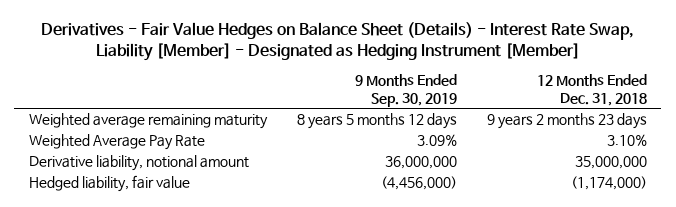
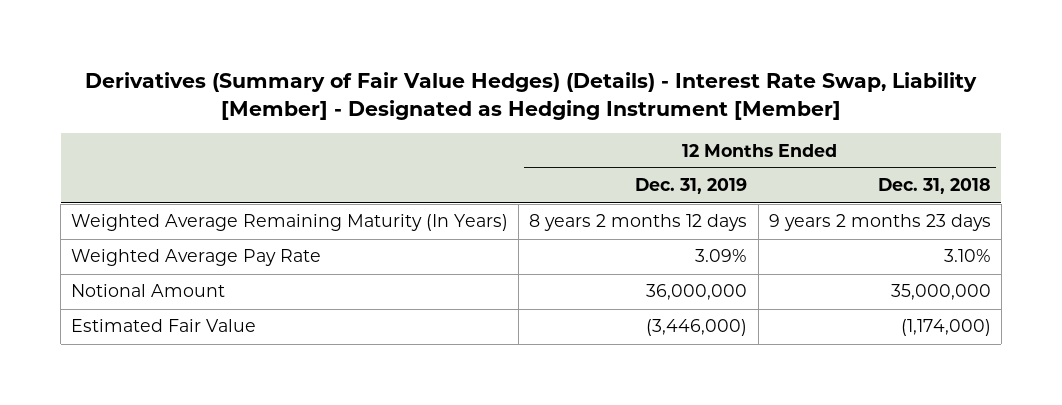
- Derivatives - Fair Value Hedges on Balance Sheet (Details) - Interest Rate Swap, Liability [Member] - Designated as Hedging Instrument [Member]
+ Derivatives (Summary of Fair Value Hedges) (Details) - Interest Rate Swap, Liability [Member] - Designated as Hedging Instrument [Member]
- | 9 Months Ended Sep. 30, 2019 | 12 Months Ended Dec. 31, 2018
+ | 12 Months Ended Dec. 31, 2019 | 12 Months Ended Dec. 31, 2018
- Weighted average remaining maturity | 8 years 5 months 12 days | 9 years 2 months 23 days
+ Weighted Average Remaining Maturity (In Years) | 8 years 2 months 12 days | 9 years 2 months 23 days
- Derivative liability, notional amount | 36,000,000 | 35,000,000
- Hedged liability, fair value | (4,456,000) | (1,174,000)
+ Notional Amount | 36,000,000 | 35,000,000
+ Estimated Fair Value | (3,446,000) | (1,174,000)

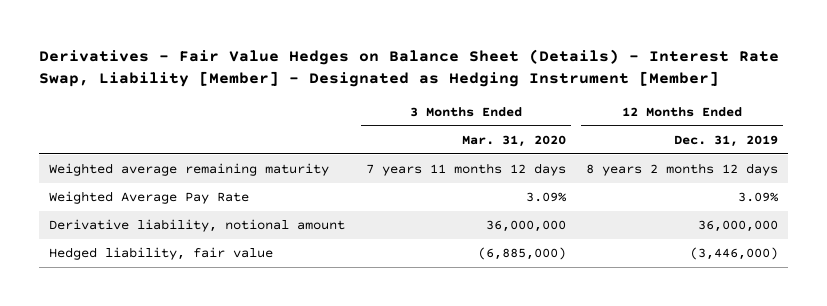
- Derivatives (Summary of Fair Value Hedges) (Details) - Interest Rate Swap, Liability [Member] - Designated as Hedging Instrument [Member]
+ Derivatives - Fair Value Hedges on Balance Sheet (Details) - Interest Rate Swap, Liability [Member] - Designated as Hedging Instrument [Member]
- | 12 Months Ended Dec. 31, 2019 | 12 Months Ended Dec. 31, 2018
+ | 3 Months Ended Mar. 31, 2020 | 12 Months Ended Dec. 31, 2019
- Weighted Average Remaining Maturity (In Years) | 8 years 2 months 12 days | 9 years 2 months 23 days
+ Weighted average remaining maturity | 7 years 11 months 12 days | 8 years 2 months 12 days
- Notional Amount | 36,000,000 | 35,000,000
- Estimated Fair Value | (3,446,000) | (1,174,000)
+ Derivative liability, notional amount | 36,000,000 | 36,000,000
+ Hedged liability, fair value | (6,885,000) | (3,446,000)

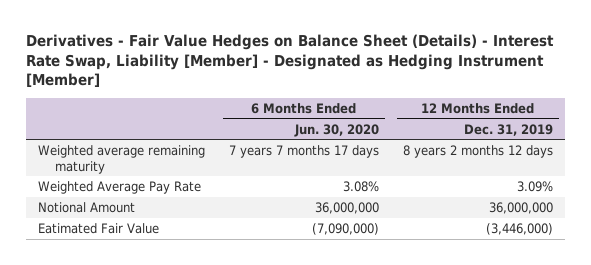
- | 3 Months Ended Mar. 31, 2020 | 12 Months Ended Dec. 31, 2019
+ | 6 Months Ended Jun. 30, 2020 | 12 Months Ended Dec. 31, 2019
- Derivative liability, notional amount | 36,000,000 | 36,000,000
- Hedged liability, fair value | (6,885,000) | (3,446,000)
+ Notional Amount | 36,000,000 | 36,000,000
+ Eatimated Fair Value | (7,090,000) | (3,446,000)

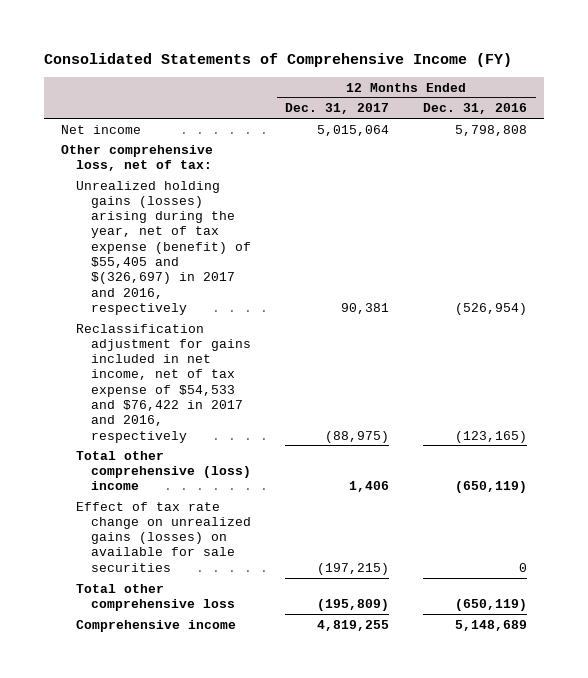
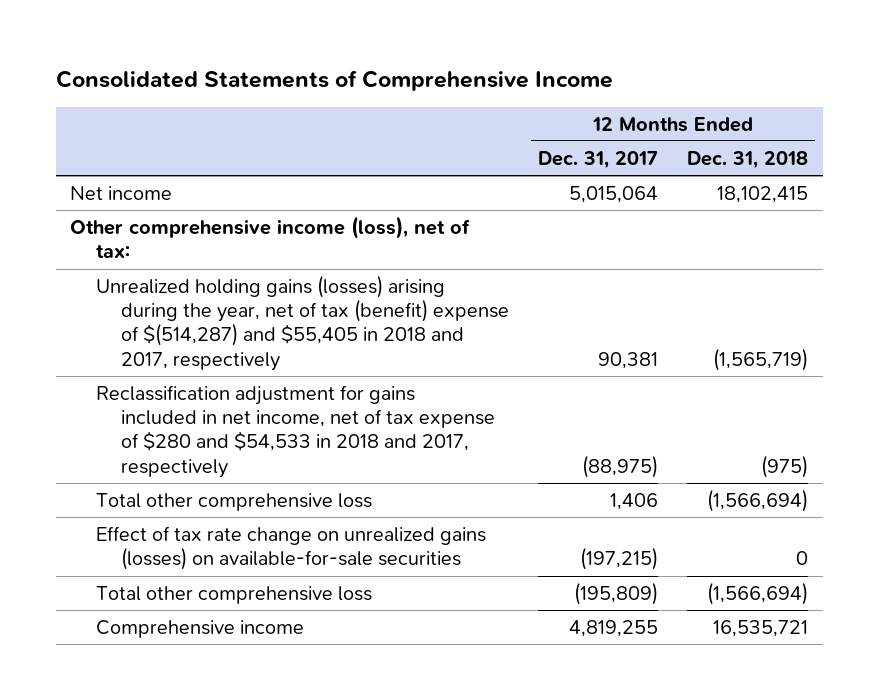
- Consolidated Statements of Comprehensive Income (FY)
+ Consolidated Statements of Comprehensive Income
- | 12 Months Ended Dec. 31, 2017 | 12 Months Ended Dec. 31, 2016
+ | 12 Months Ended Dec. 31, 2017 | 12 Months Ended Dec. 31, 2018
- Other comprehensive loss, net of tax:
- Unrealized holding gains (losses) arising during the year, net of tax expense (benefit) of $55,405 and $(326,697) in 2017 and 2016, respectively | 90,381 | (526,954)
- Reclassification adjustment for gains included in net income, net of tax expense of $54,533 and $76,422 in 2017 and 2016, respectively | (88,975) | (123,165)
- Total other comprehensive (loss) income | 1,406 | (650,119)
- Effect of tax rate change on unrealized gains (losses) on available for sale securities | (197,215) | 0
+ Other comprehensive income (loss), net of tax:
+ Unrealized holding gains (losses) arising during the year, net of tax (benefit) expense of $(514,287) and $55,405 in 2018 and 2017, respectively | 90,381 | (1,565,719)
+ Reclassification adjustment for gains included in net income, net of tax expense of $280 and $54,533 in 2018 and 2017, respectively | (88,975) | (975)
+ Total other comprehensive loss | 1,406 | (1,566,694)
+ Effect of tax rate change on unrealized gains (losses) on available-for-sale securities | (197,215) | 0

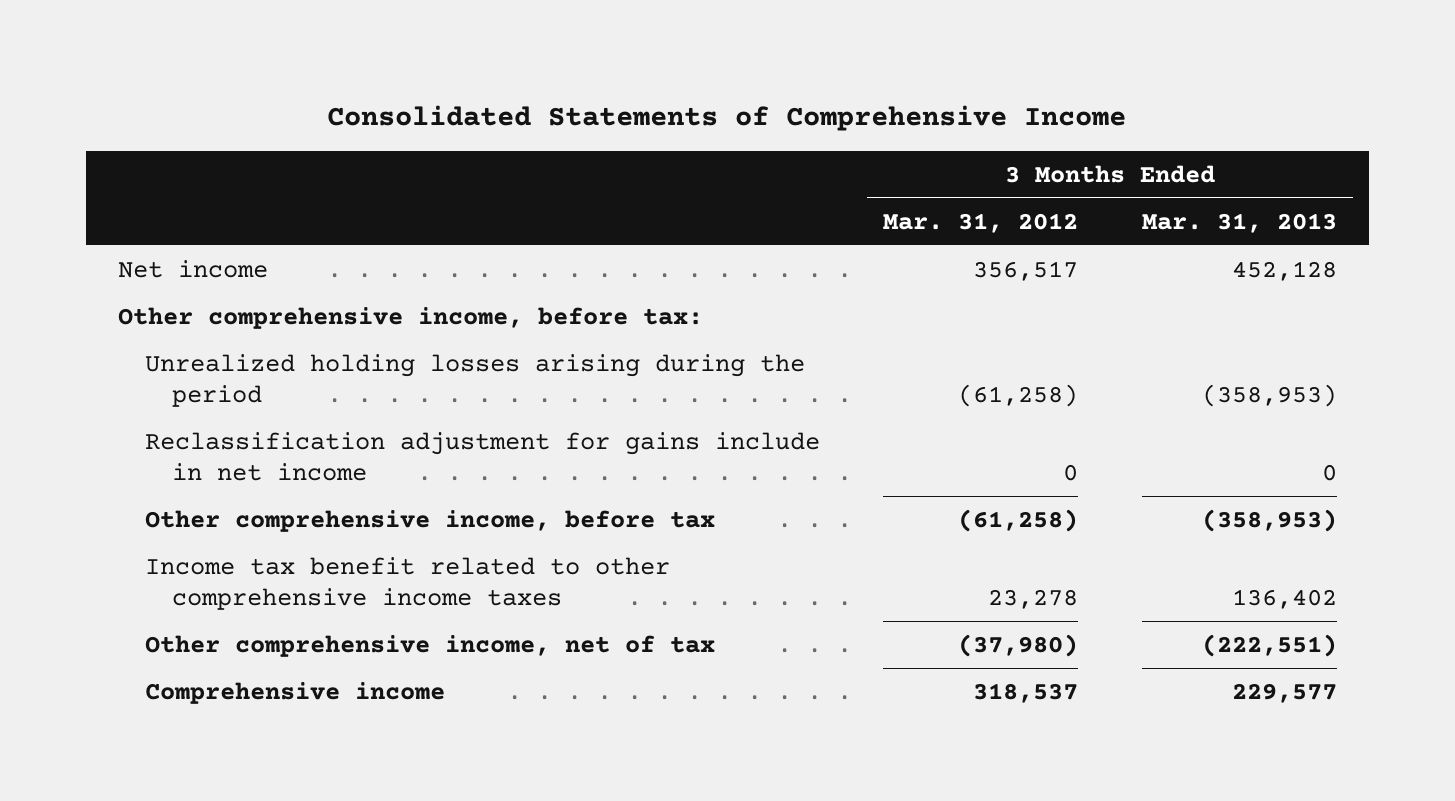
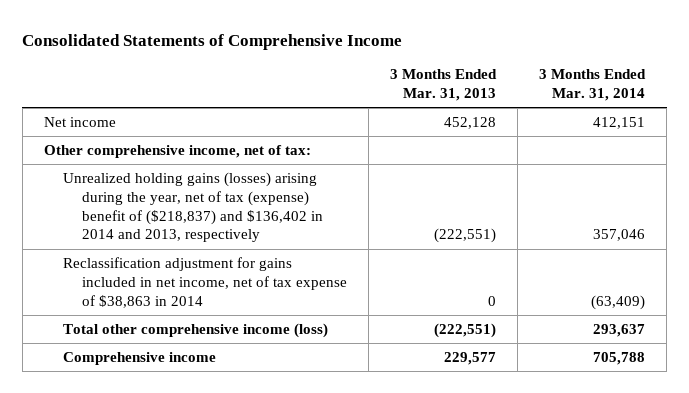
- | 3 Months Ended Mar. 31, 2012 | 3 Months Ended Mar. 31, 2013
+ | 3 Months Ended Mar. 31, 2013 | 3 Months Ended Mar. 31, 2014
- Other comprehensive income, before tax:
- Unrealized holding losses arising during the period | (61,258) | (358,953)
- Reclassification adjustment for gains include in net income | 0 | 0
- Other comprehensive income, before tax | (61,258) | (358,953)
- Income tax benefit related to other comprehensive income taxes | 23,278 | 136,402
- Other comprehensive income, net of tax | (37,980) | (222,551)
+ Other comprehensive income, net of tax:
+ Unrealized holding gains (losses) arising during the year, net of tax (expense) benefit of ($218,837) and $136,402 in 2014 and 2013, respectively | (222,551) | 357,046
+ Reclassification adjustment for gains included in net income, net of tax expense of $38,863 in 2014 | 0 | (63,409)
+ Total other comprehensive income (loss) | (222,551) | 293,637

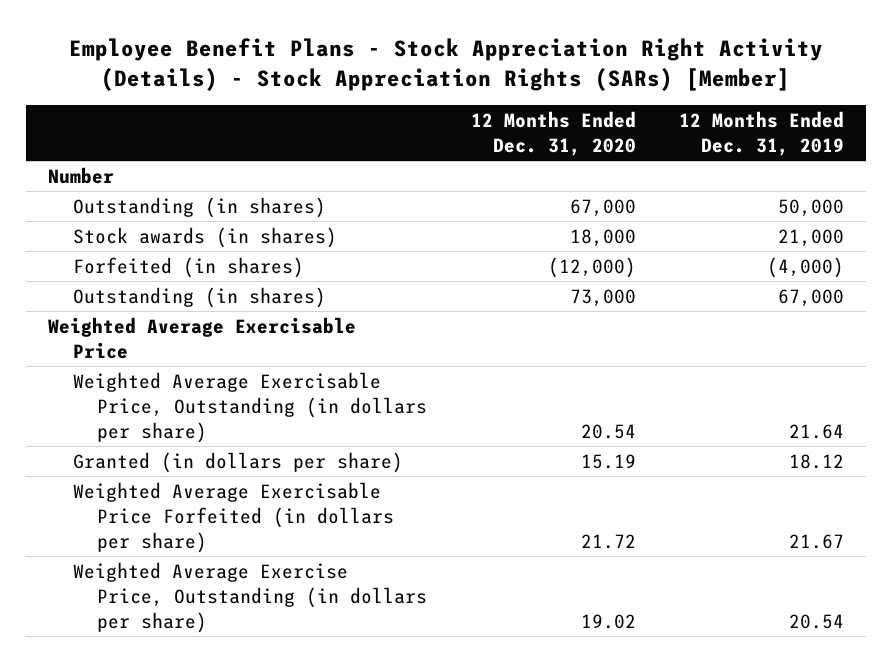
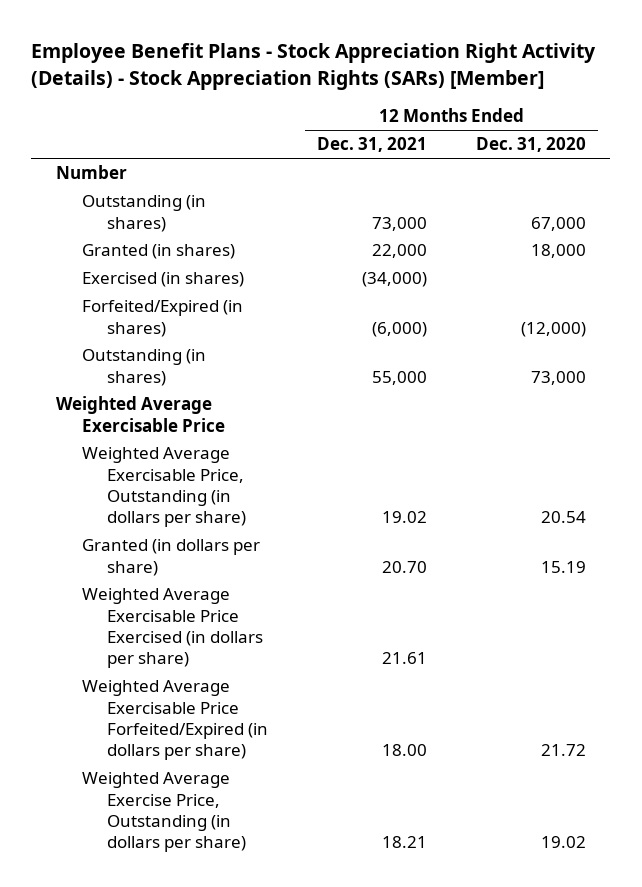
- | 12 Months Ended Dec. 31, 2020 | 12 Months Ended Dec. 31, 2019
+ | 12 Months Ended Dec. 31, 2021 | 12 Months Ended Dec. 31, 2020
- Stock awards (in shares) | 18,000 | 21,000
- Forfeited (in shares) | (12,000) | (4,000)
+ Granted (in shares) | 22,000 | 18,000
+ Exercised (in shares) | (34,000) |
+ Forfeited/Expired (in shares) | (6,000) | (12,000)
- Weighted Average Exercisable Price Forfeited (in dollars per share) | 21.72 | 21.67
+ Weighted Average Exercisable Price Exercised (in dollars per share) | 21.61 |
+ Weighted Average Exercisable Price Forfeited/Expired (in dollars per share) | 18.00 | 21.72

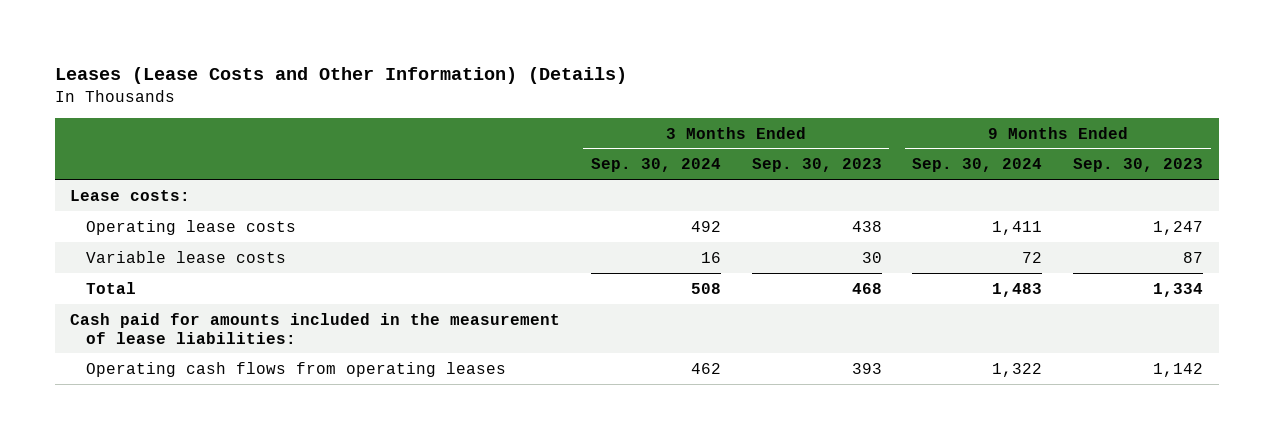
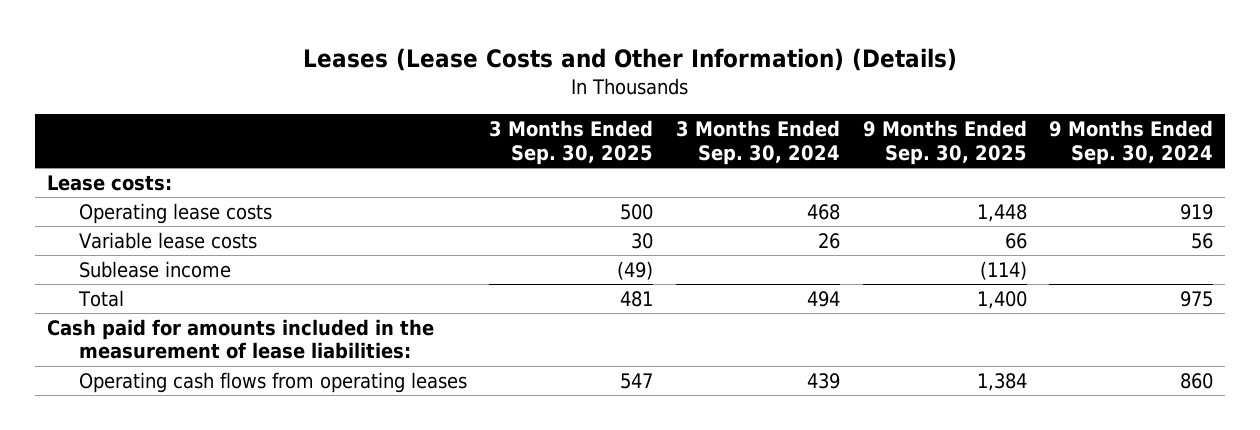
- | 3 Months Ended Sep. 30, 2024 | 3 Months Ended Sep. 30, 2023 | 9 Months Ended Sep. 30, 2024 | 9 Months Ended Sep. 30, 2023
+ | 3 Months Ended Sep. 30, 2025 | 3 Months Ended Sep. 30, 2024 | 9 Months Ended Sep. 30, 2025 | 9 Months Ended Sep. 30, 2024
- Operating lease costs | 492 | 438 | 1,411 | 1,247
- Variable lease costs | 16 | 30 | 72 | 87
- Total | 508 | 468 | 1,483 | 1,334
+ Operating lease costs | 500 | 468 | 1,448 | 919
+ Variable lease costs | 30 | 26 | 66 | 56
+ Sublease income | (49) | | (114) |
+ Total | 481 | 494 | 1,400 | 975
- Operating cash flows from operating leases | 462 | 393 | 1,322 | 1,142
+ Operating cash flows from operating leases | 547 | 439 | 1,384 | 860

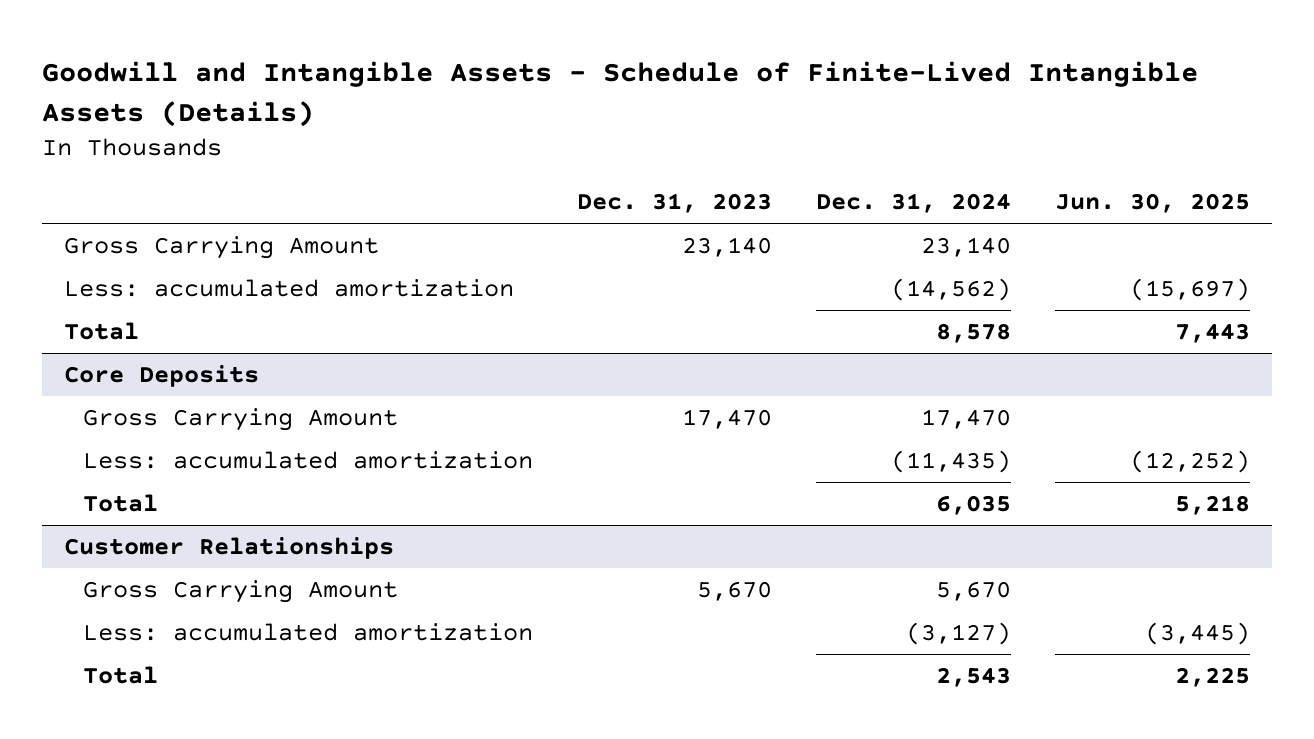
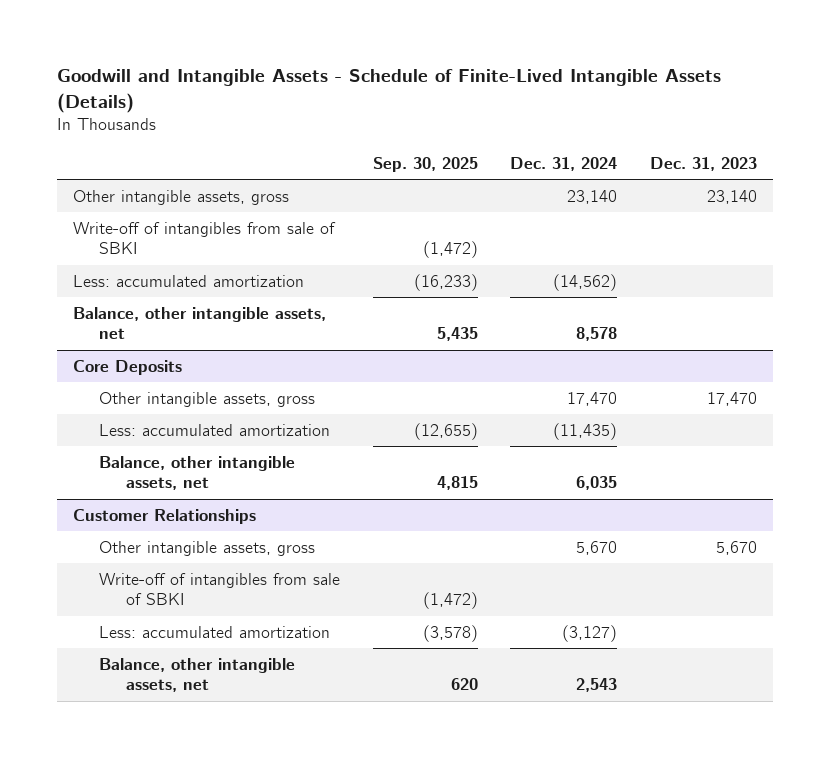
- | Dec. 31, 2023 | Dec. 31, 2024 | Jun. 30, 2025
+ | Sep. 30, 2025 | Dec. 31, 2024 | Dec. 31, 2023
- Gross Carrying Amount | 23,140 | 23,140 |
+ Other intangible assets, gross | | 23,140 | 23,140
+ Write-off of intangibles from sale of SBKI | (1,472) | |
- Total | | 8,578 | 7,443
+ Balance, other intangible assets, net | 5,435 | 8,578 |
@ Core Deposits
- Gross Carrying Amount | 17,470 | 17,470 |
+ Other intangible assets, gross | | 17,470 | 17,470
- Total | | 6,035 | 5,218
+ Balance, other intangible assets, net | 4,815 | 6,035 |
@ Customer Relationships
- Gross Carrying Amount | 5,670 | 5,670 |
+ Other intangible assets, gross | | 5,670 | 5,670
+ Write-off of intangibles from sale of SBKI | (1,472) | |
- Total | | 2,543 | 2,225
+ Balance, other intangible assets, net | 620 | 2,543 |

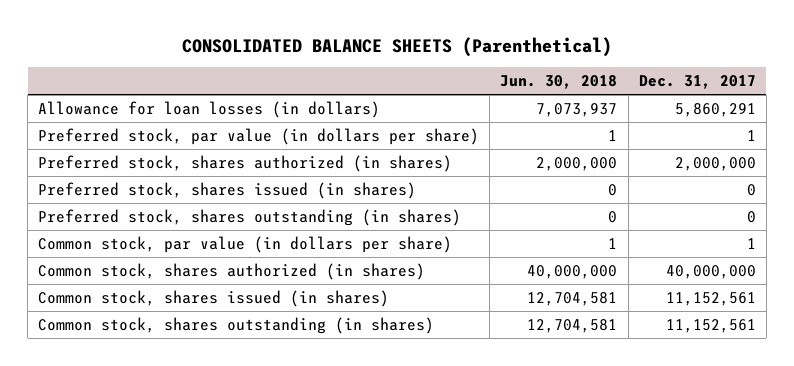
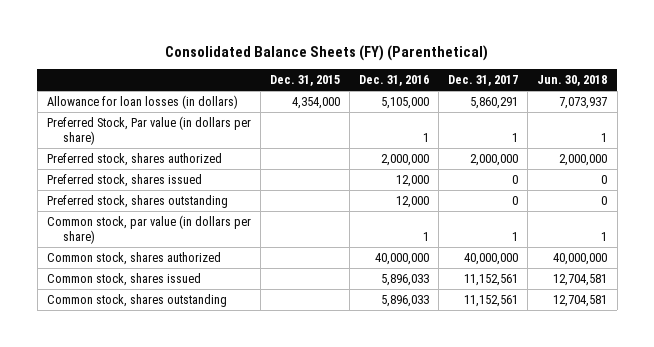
- CONSOLIDATED BALANCE SHEETS (Parenthetical)
+ Consolidated Balance Sheets (FY) (Parenthetical)
- | Jun. 30, 2018 | Dec. 31, 2017
+ | Dec. 31, 2015 | Dec. 31, 2016 | Dec. 31, 2017 | Jun. 30, 2018
- Preferred stock, par value (in dollars per share) | 1 | 1
- Preferred stock, shares authorized (in shares) | 2,000,000 | 2,000,000
- Preferred stock, shares issued (in shares) | 0 | 0
- Preferred stock, shares outstanding (in shares) | 0 | 0
+ Preferred Stock, Par value (in dollars per share) | | 1 | 1 | 1
+ Preferred stock, shares authorized | | 2,000,000 | 2,000,000 | 2,000,000
+ Preferred stock, shares issued | | 12,000 | 0 | 0
+ Preferred stock, shares outstanding | | 12,000 | 0 | 0
- Common stock, shares authorized (in shares) | 40,000,000 | 40,000,000
- Common stock, shares issued (in shares) | 12,704,581 | 11,152,561
- Common stock, shares outstanding (in shares) | 12,704,581 | 11,152,561
+ Common stock, shares authorized | | 40,000,000 | 40,000,000 | 40,000,000
+ Common stock, shares issued | | 5,896,033 | 11,152,561 | 12,704,581
+ Common stock, shares outstanding | | 5,896,033 | 11,152,561 | 12,704,581

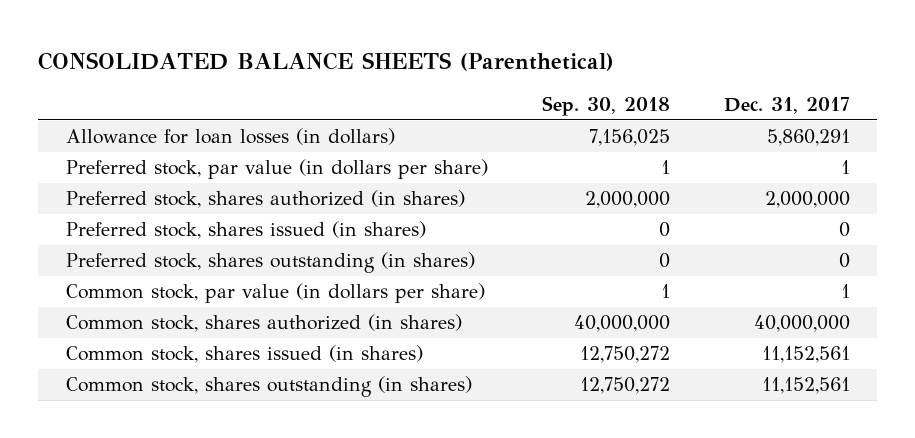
- Consolidated Balance Sheets (FY) (Parenthetical)
+ CONSOLIDATED BALANCE SHEETS (Parenthetical)
- | Dec. 31, 2015 | Dec. 31, 2016 | Dec. 31, 2017 | Jun. 30, 2018
+ | Sep. 30, 2018 | Dec. 31, 2017
- Preferred Stock, Par value (in dollars per share) | | 1 | 1 | 1
- Preferred stock, shares authorized | | 2,000,000 | 2,000,000 | 2,000,000
- Preferred stock, shares issued | | 12,000 | 0 | 0
- Preferred stock, shares outstanding | | 12,000 | 0 | 0
+ Preferred stock, par value (in dollars per share) | 1 | 1
+ Preferred stock, shares authorized (in shares) | 2,000,000 | 2,000,000
+ Preferred stock, shares issued (in shares) | 0 | 0
+ Preferred stock, shares outstanding (in shares) | 0 | 0
- Common stock, shares authorized | | 40,000,000 | 40,000,000 | 40,000,000
- Common stock, shares issued | | 5,896,033 | 11,152,561 | 12,704,581
- Common stock, shares outstanding | | 5,896,033 | 11,152,561 | 12,704,581
+ Common stock, shares authorized (in shares) | 40,000,000 | 40,000,000
+ Common stock, shares issued (in shares) | 12,750,272 | 11,152,561
+ Common stock, shares outstanding (in shares) | 12,750,272 | 11,152,561

